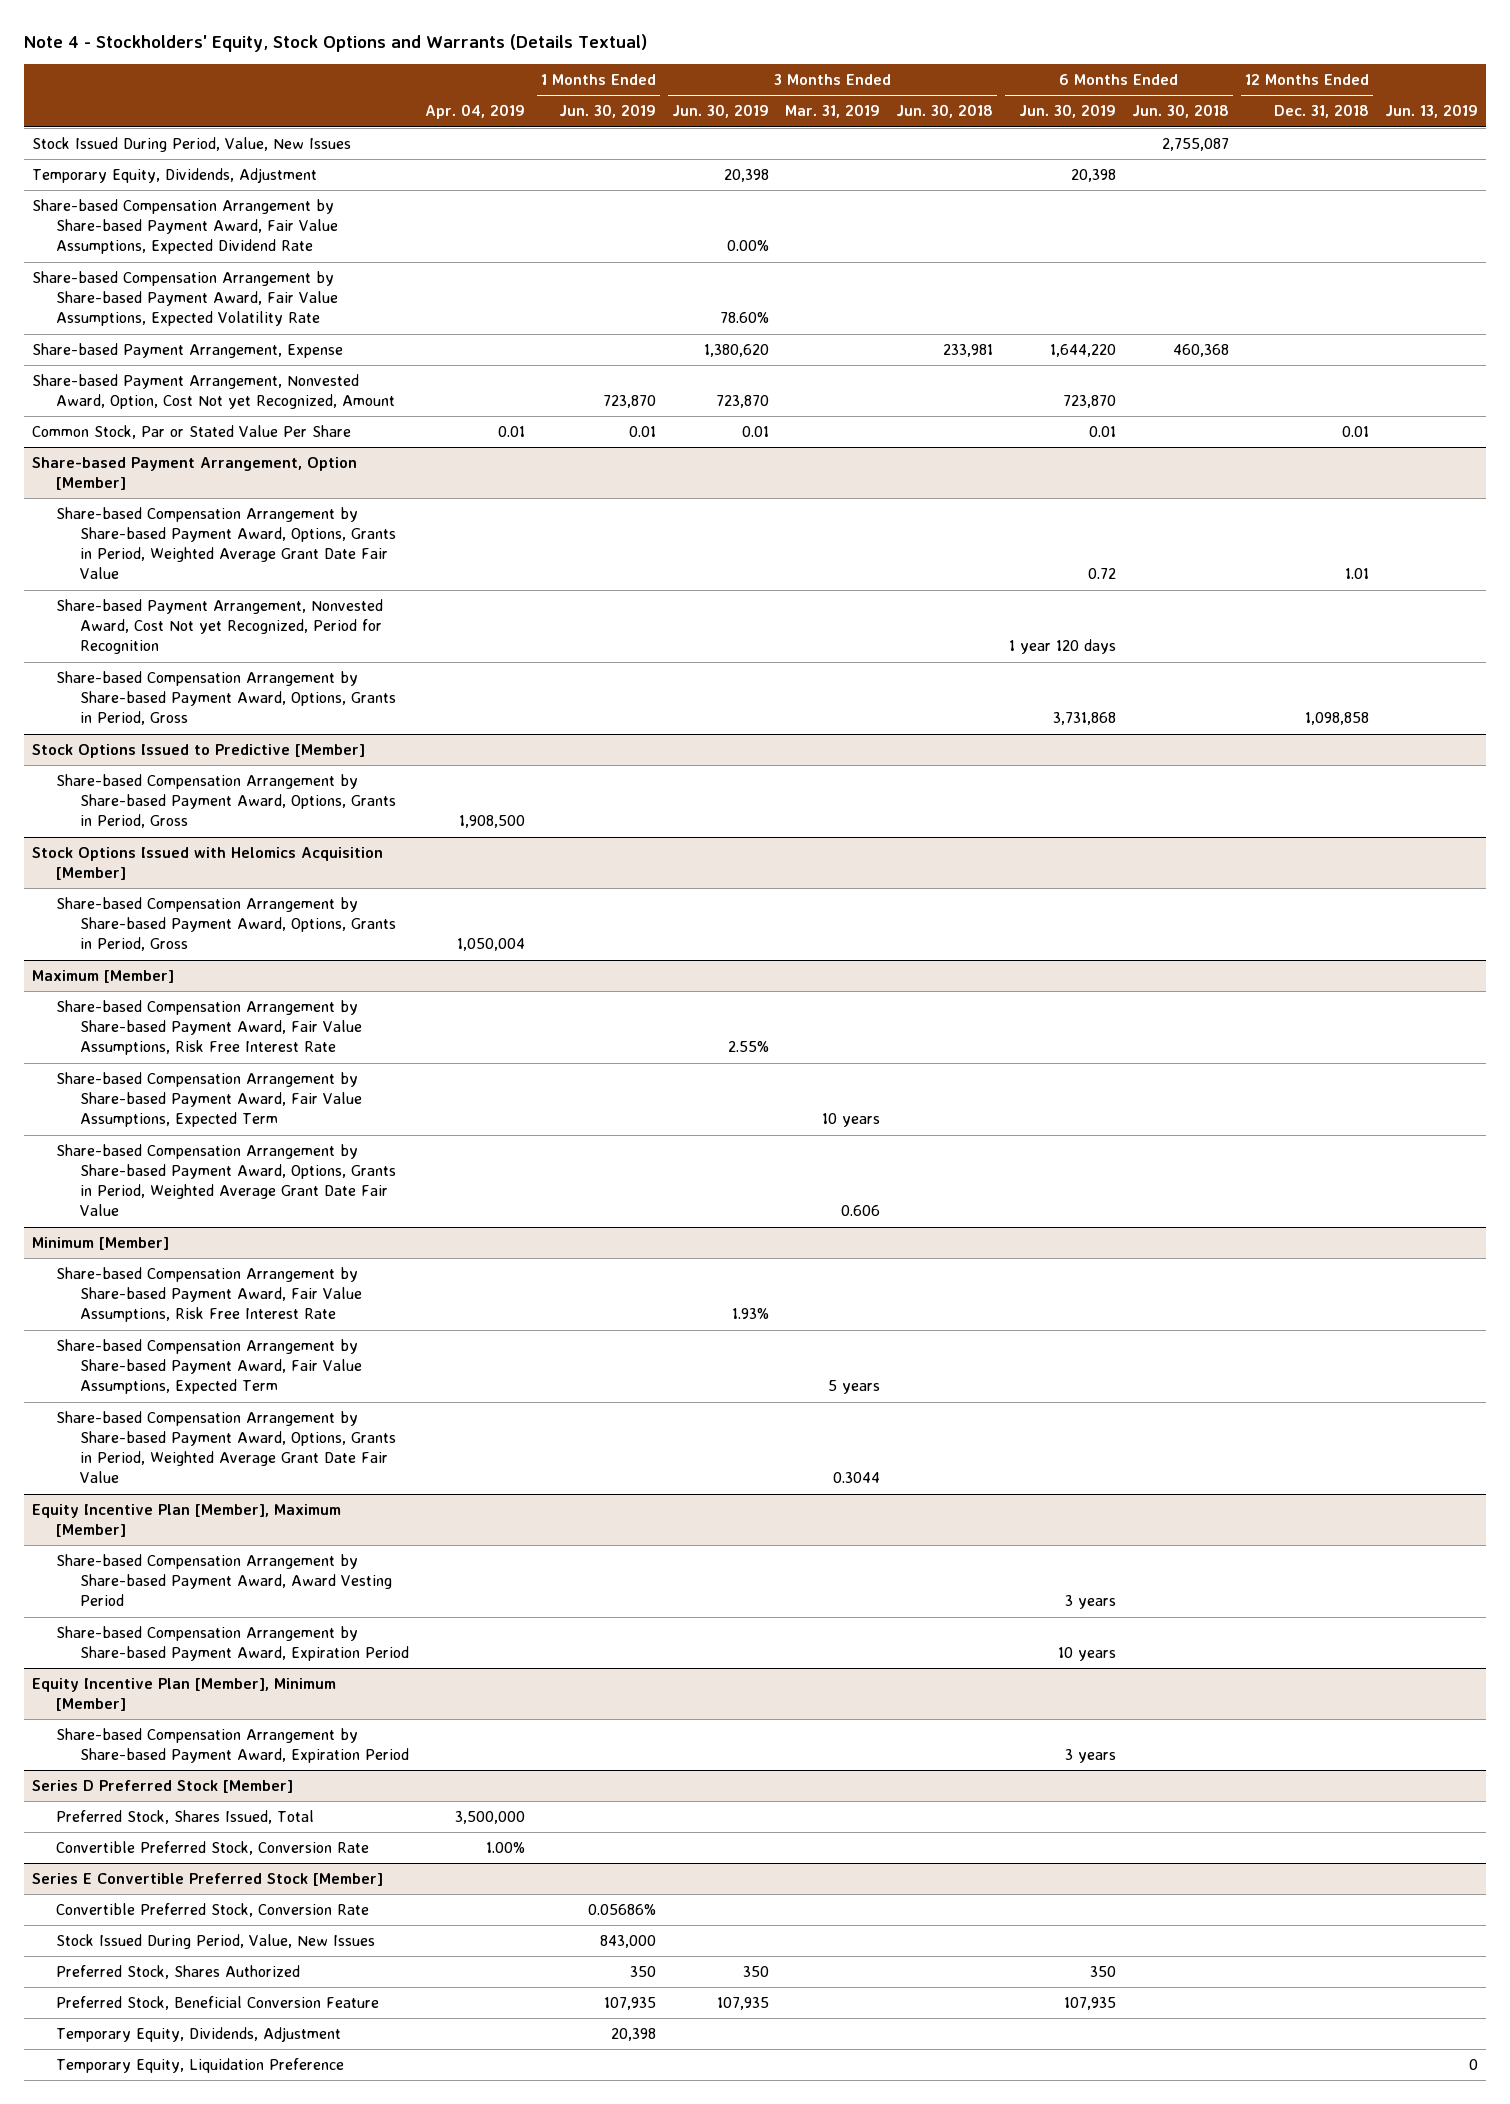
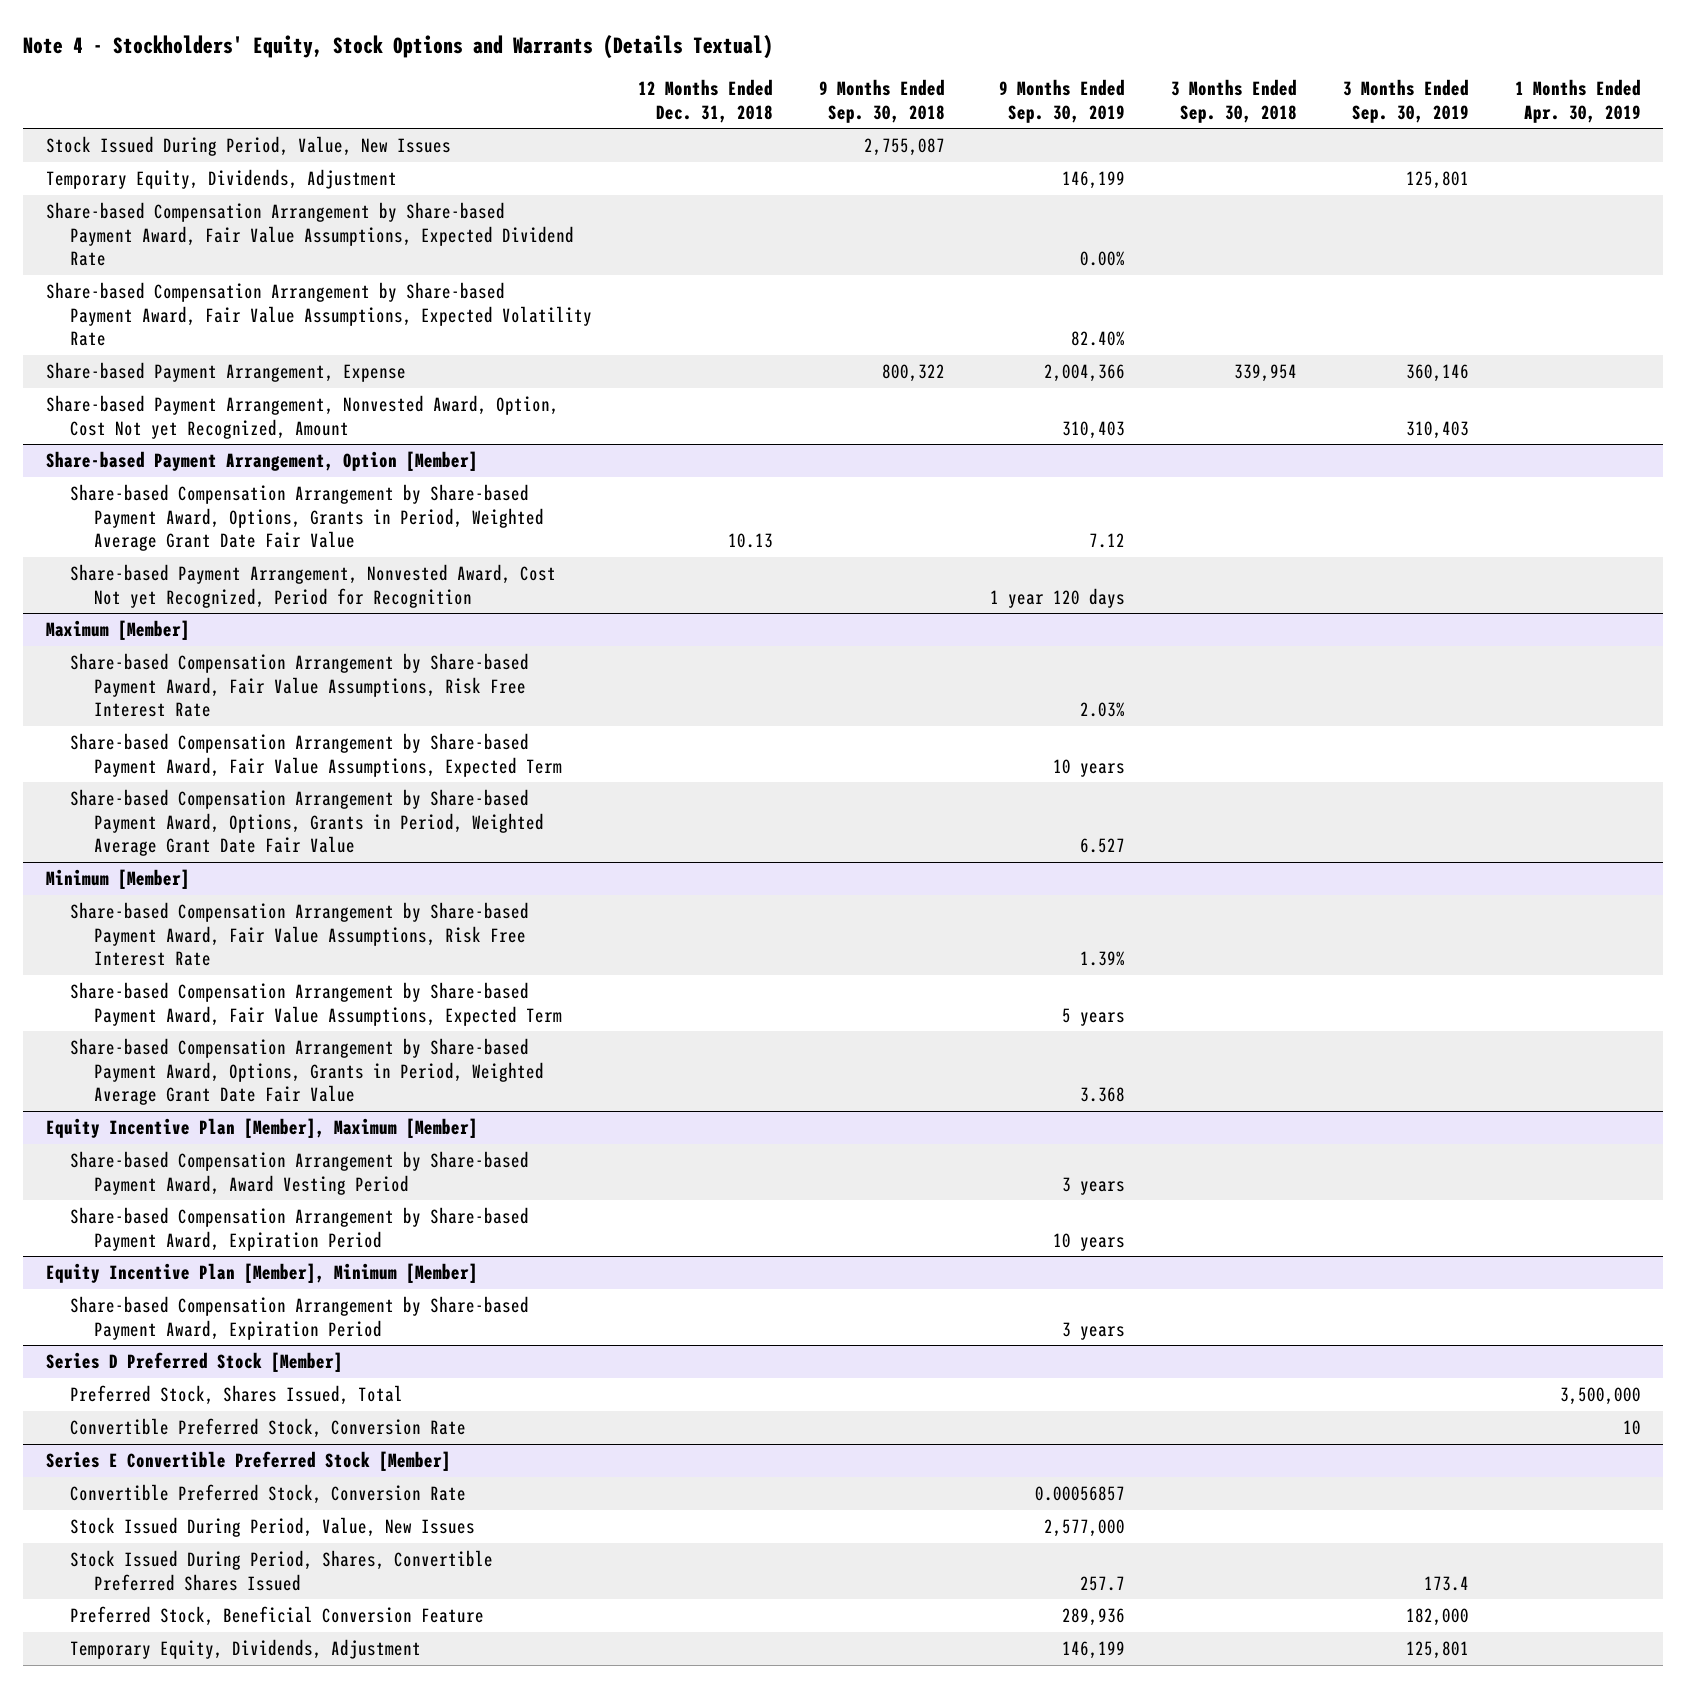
- | Apr. 04, 2019 | 1 Months Ended Jun. 30, 2019 | 3 Months Ended Jun. 30, 2019 | 3 Months Ended Mar. 31, 2019 | 3 Months Ended Jun. 30, 2018 | 6 Months Ended Jun. 30, 2019 | 6 Months Ended Jun. 30, 2018 | 12 Months Ended Dec. 31, 2018 | Jun. 13, 2019
+ | 12 Months Ended Dec. 31, 2018 | 9 Months Ended Sep. 30, 2018 | 9 Months Ended Sep. 30, 2019 | 3 Months Ended Sep. 30, 2018 | 3 Months Ended Sep. 30, 2019 | 1 Months Ended Apr. 30, 2019
- Common Stock, Par or Stated Value Per Share | 0.01 | 0.01 | 0.01 | | | 0.01 | | 0.01 |
@ Share-based Payment Arrangement, Option [Member]
- Share-based Compensation Arrangement by Share-based Payment Award, Options, Grants in Period, Weighted Average Grant Date Fair Value | | | | | | 0.72 | | 1.01 |
+ Share-based Compensation Arrangement by Share-based Payment Award, Options, Grants in Period, Weighted Average Grant Date Fair Value | 10.13 | | 7.12 | | |
- Share-based Compensation Arrangement by Share-based Payment Award, Options, Grants in Period, Gross | | | | | | 3,731,868 | | 1,098,858 |
- Stock Options Issued to Predictive [Member]
- Share-based Compensation Arrangement by Share-based Payment Award, Options, Grants in Period, Gross | 1,908,500 | | | | | | | |
- Stock Options Issued with Helomics Acquisition [Member]
- Share-based Compensation Arrangement by Share-based Payment Award, Options, Grants in Period, Gross | 1,050,004 | | | | | | | |
@ Series E Convertible Preferred Stock [Member]
- Preferred Stock, Shares Authorized | | 350 | 350 | | | 350 | | |
+ Stock Issued During Period, Shares, Convertible Preferred Shares Issued | | | 257.7 | | 173.4 |
- Temporary Equity, Liquidation Preference | | | | | | | | | 0

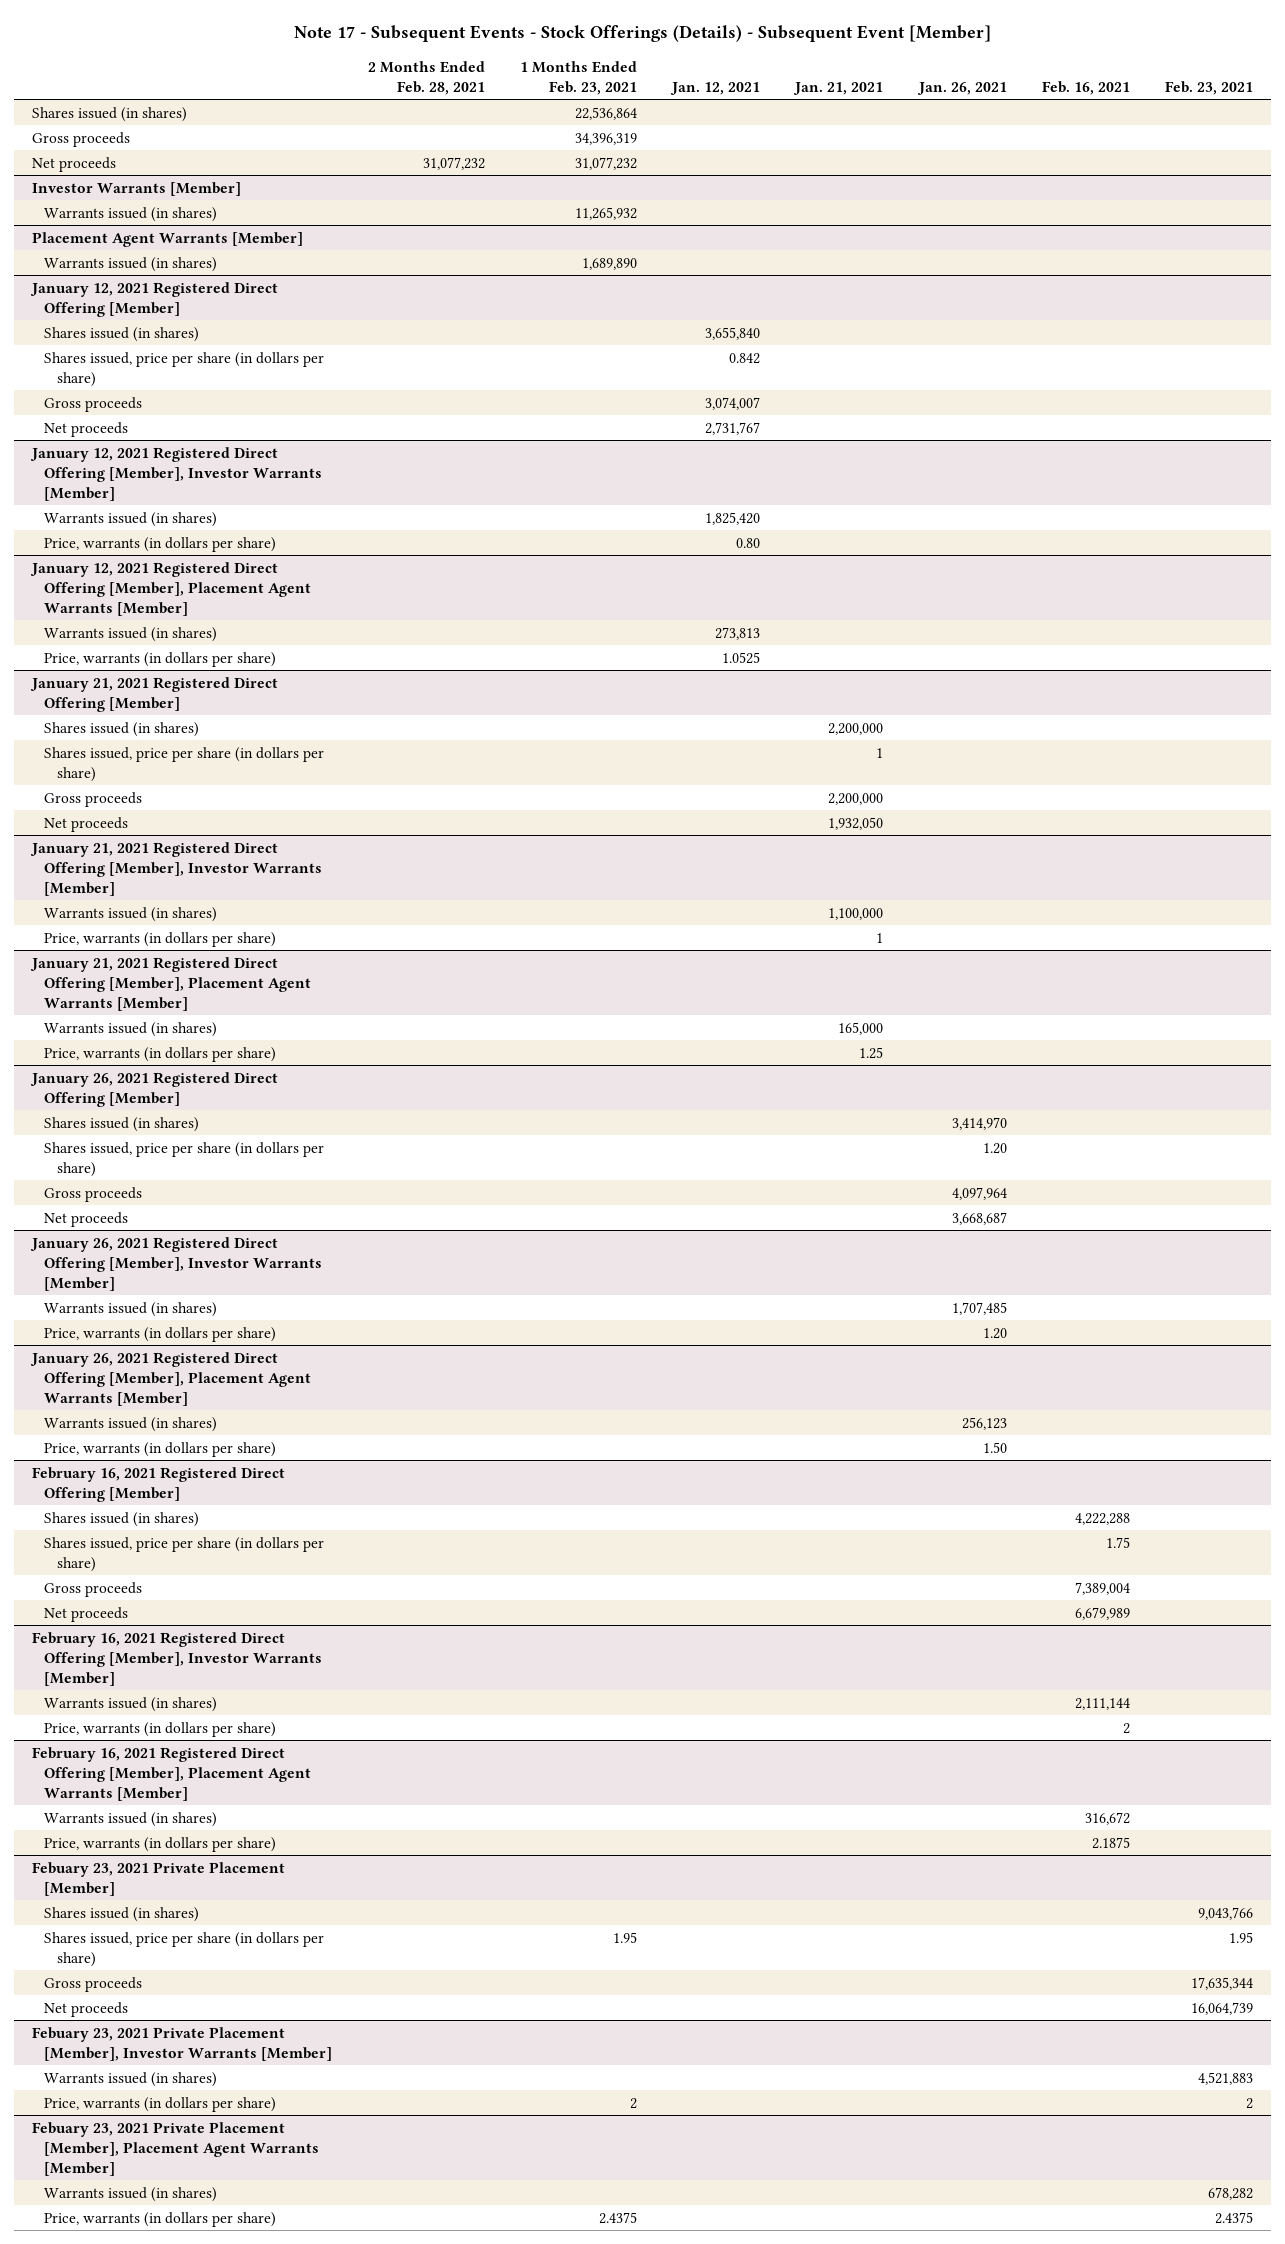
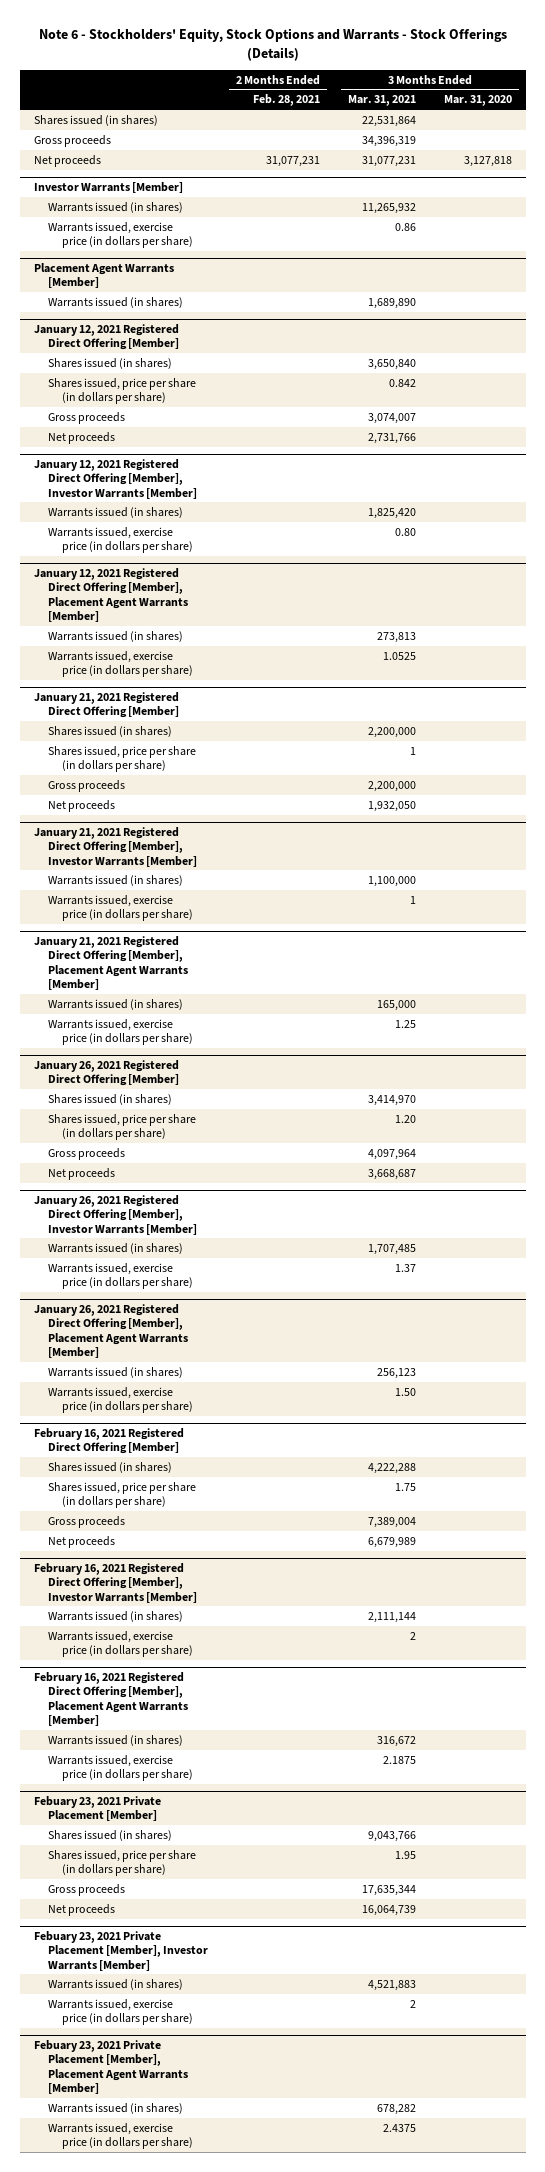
- Note 17 - Subsequent Events - Stock Offerings (Details) - Subsequent Event [Member]
+ Note 6 - Stockholders' Equity, Stock Options and Warrants - Stock Offerings (Details)
- | 2 Months Ended Feb. 28, 2021 | 1 Months Ended Feb. 23, 2021 | Jan. 12, 2021 | Jan. 21, 2021 | Jan. 26, 2021 | Feb. 16, 2021 | Feb. 23, 2021
+ | 2 Months Ended Feb. 28, 2021 | 3 Months Ended Mar. 31, 2021 | 3 Months Ended Mar. 31, 2020
- Net proceeds | 31,077,232 | 31,077,232 | | | | |
+ Net proceeds | 31,077,231 | 31,077,231 | 3,127,818
@ Investor Warrants [Member]
+ Warrants issued, exercise price (in dollars per share) | | 0.86 |
@ January 12, 2021 Registered Direct Offering [Member], Investor Warrants [Member]
- Price, warrants (in dollars per share) | | | 0.80 | | | |
+ Warrants issued, exercise price (in dollars per share) | | 0.80 |
@ January 12, 2021 Registered Direct Offering [Member], Placement Agent Warrants [Member]
- Price, warrants (in dollars per share) | | | 1.0525 | | | |
+ Warrants issued, exercise price (in dollars per share) | | 1.0525 |
@ January 21, 2021 Registered Direct Offering [Member], Investor Warrants [Member]
- Price, warrants (in dollars per share) | | | | 1 | | |
+ Warrants issued, exercise price (in dollars per share) | | 1 |
@ January 21, 2021 Registered Direct Offering [Member], Placement Agent Warrants [Member]
- Price, warrants (in dollars per share) | | | | 1.25 | | |
+ Warrants issued, exercise price (in dollars per share) | | 1.25 |
@ January 26, 2021 Registered Direct Offering [Member], Investor Warrants [Member]
- Price, warrants (in dollars per share) | | | | | 1.20 | |
+ Warrants issued, exercise price (in dollars per share) | | 1.37 |
@ January 26, 2021 Registered Direct Offering [Member], Placement Agent Warrants [Member]
- Price, warrants (in dollars per share) | | | | | 1.50 | |
+ Warrants issued, exercise price (in dollars per share) | | 1.50 |
@ February 16, 2021 Registered Direct Offering [Member], Investor Warrants [Member]
- Price, warrants (in dollars per share) | | | | | | 2 |
+ Warrants issued, exercise price (in dollars per share) | | 2 |
@ February 16, 2021 Registered Direct Offering [Member], Placement Agent Warrants [Member]
- Price, warrants (in dollars per share) | | | | | | 2.1875 |
+ Warrants issued, exercise price (in dollars per share) | | 2.1875 |
@ Febuary 23, 2021 Private Placement [Member], Investor Warrants [Member]
- Price, warrants (in dollars per share) | | 2 | | | | | 2
+ Warrants issued, exercise price (in dollars per share) | | 2 |
@ Febuary 23, 2021 Private Placement [Member], Placement Agent Warrants [Member]
- Price, warrants (in dollars per share) | | 2.4375 | | | | | 2.4375
+ Warrants issued, exercise price (in dollars per share) | | 2.4375 |

